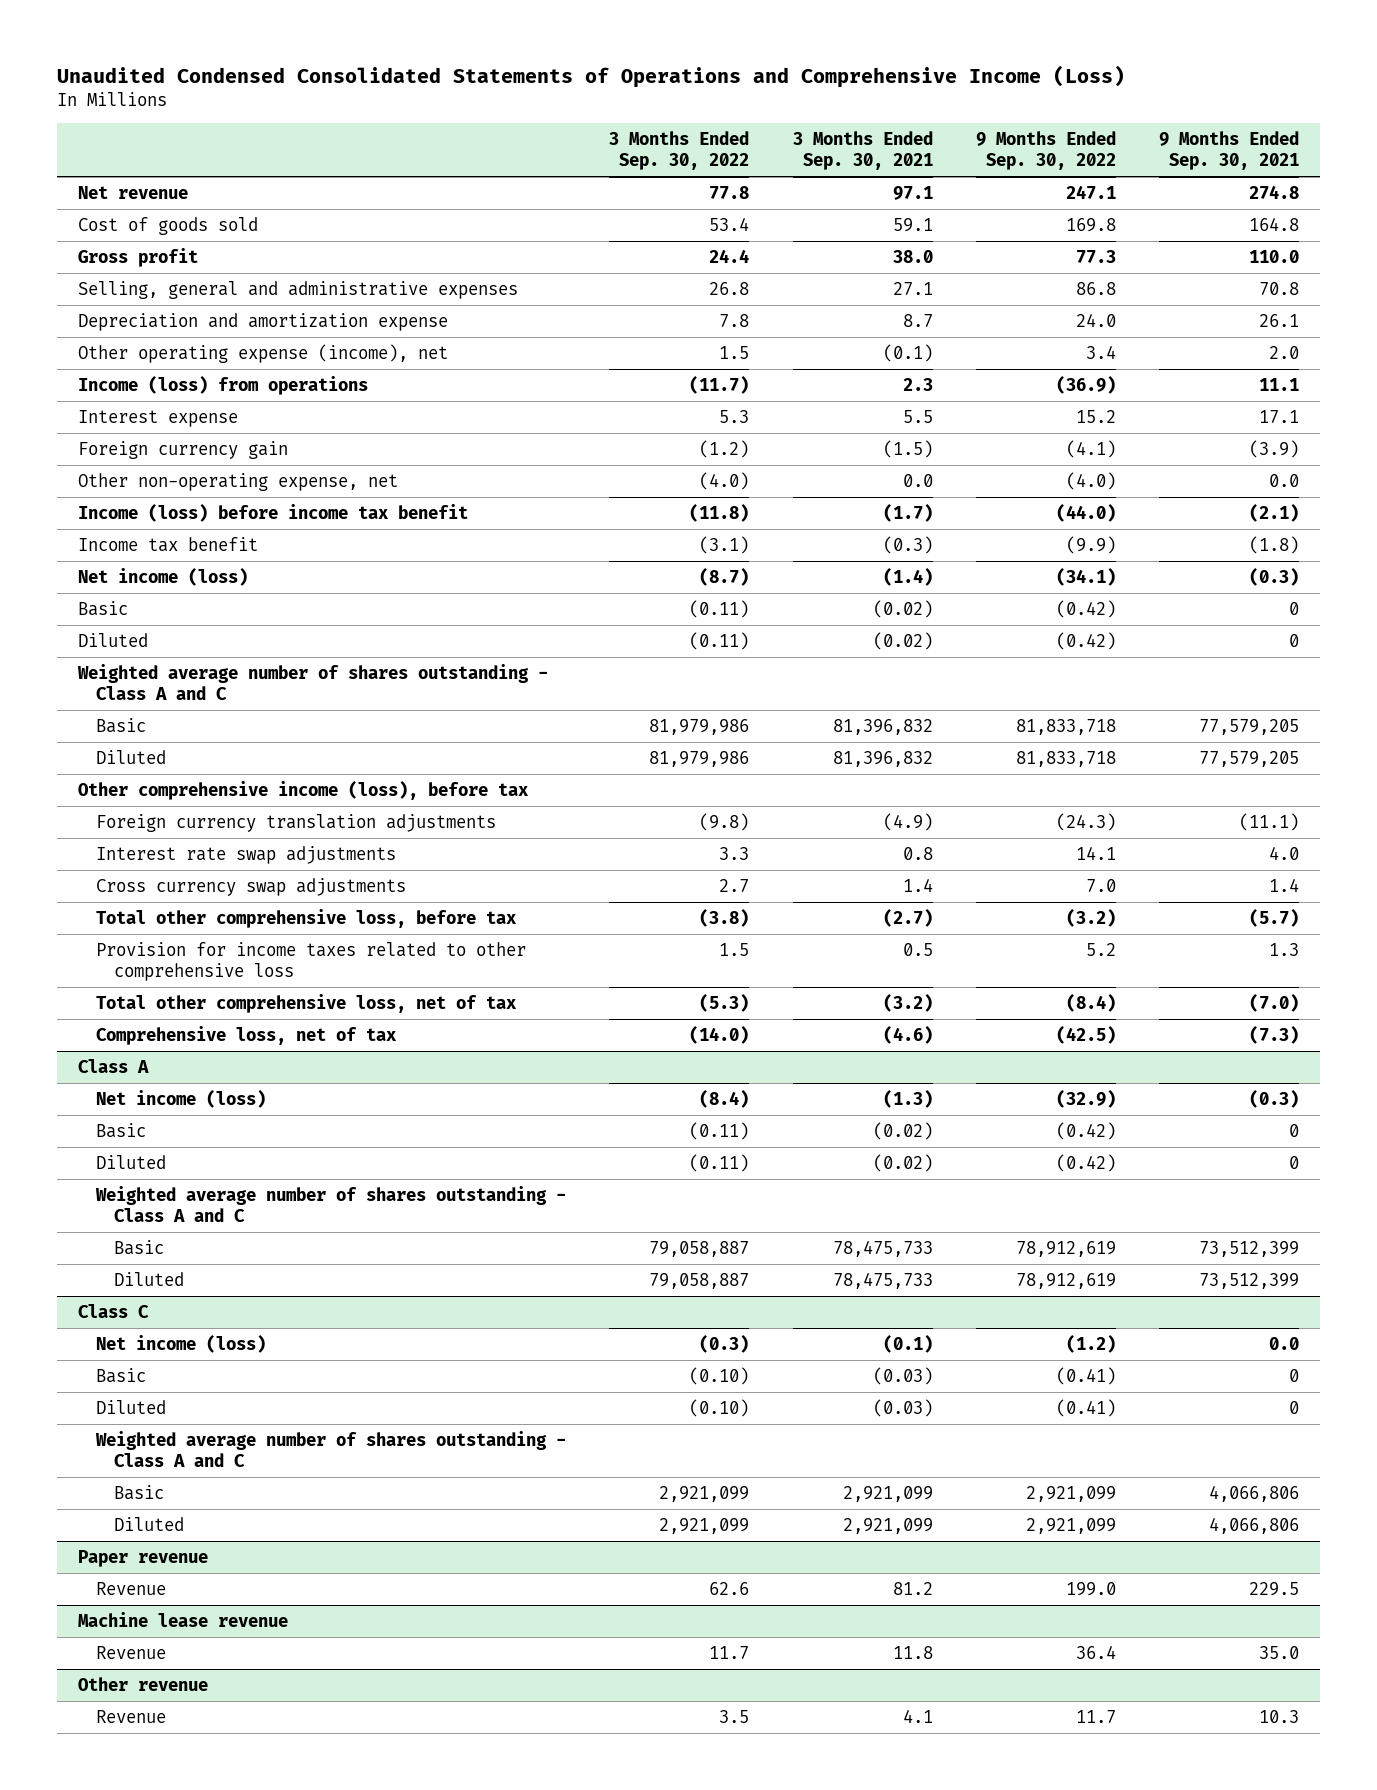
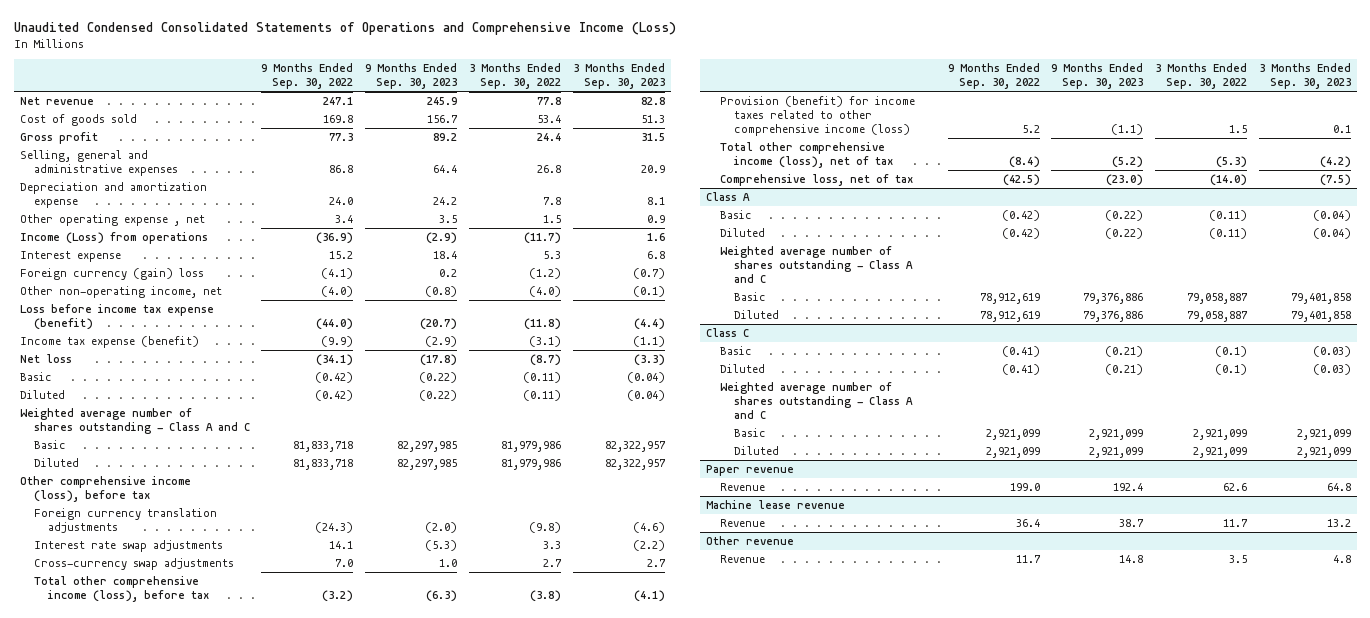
- | 3 Months Ended Sep. 30, 2022 | 3 Months Ended Sep. 30, 2021 | 9 Months Ended Sep. 30, 2022 | 9 Months Ended Sep. 30, 2021
+ | 9 Months Ended Sep. 30, 2022 | 9 Months Ended Sep. 30, 2023 | 3 Months Ended Sep. 30, 2022 | 3 Months Ended Sep. 30, 2023
- Other operating expense (income), net | 1.5 | (0.1) | 3.4 | 2.0
- Income (loss) from operations | (11.7) | 2.3 | (36.9) | 11.1
+ Other operating expense , net | 3.4 | 3.5 | 1.5 | 0.9
+ Income (Loss) from operations | (36.9) | (2.9) | (11.7) | 1.6
- Foreign currency gain | (1.2) | (1.5) | (4.1) | (3.9)
- Other non-operating expense, net | (4.0) | 0.0 | (4.0) | 0.0
- Income (loss) before income tax benefit | (11.8) | (1.7) | (44.0) | (2.1)
- Income tax benefit | (3.1) | (0.3) | (9.9) | (1.8)
- Net income (loss) | (8.7) | (1.4) | (34.1) | (0.3)
+ Foreign currency (gain) loss | (4.1) | 0.2 | (1.2) | (0.7)
+ Other non-operating income, net | (4.0) | (0.8) | (4.0) | (0.1)
+ Loss before income tax expense (benefit) | (44.0) | (20.7) | (11.8) | (4.4)
+ Income tax expense (benefit) | (9.9) | (2.9) | (3.1) | (1.1)
+ Net loss | (34.1) | (17.8) | (8.7) | (3.3)
- Cross currency swap adjustments | 2.7 | 1.4 | 7.0 | 1.4
- Total other comprehensive loss, before tax | (3.8) | (2.7) | (3.2) | (5.7)
- Provision for income taxes related to other comprehensive loss | 1.5 | 0.5 | 5.2 | 1.3
- Total other comprehensive loss, net of tax | (5.3) | (3.2) | (8.4) | (7.0)
+ Cross-currency swap adjustments | 7.0 | 1.0 | 2.7 | 2.7
+ Total other comprehensive income (loss), before tax | (3.2) | (6.3) | (3.8) | (4.1)
+ Provision (benefit) for income taxes related to other comprehensive income (loss) | 5.2 | (1.1) | 1.5 | 0.1
+ Total other comprehensive income (loss), net of tax | (8.4) | (5.2) | (5.3) | (4.2)
@ Class A
- Net income (loss) | (8.4) | (1.3) | (32.9) | (0.3)
@ Class C
- Net income (loss) | (0.3) | (0.1) | (1.2) | 0.0
- Basic | (0.10) | (0.03) | (0.41) | 0
- Diluted | (0.10) | (0.03) | (0.41) | 0
+ Basic | (0.41) | (0.21) | (0.1) | (0.03)
+ Diluted | (0.41) | (0.21) | (0.1) | (0.03)

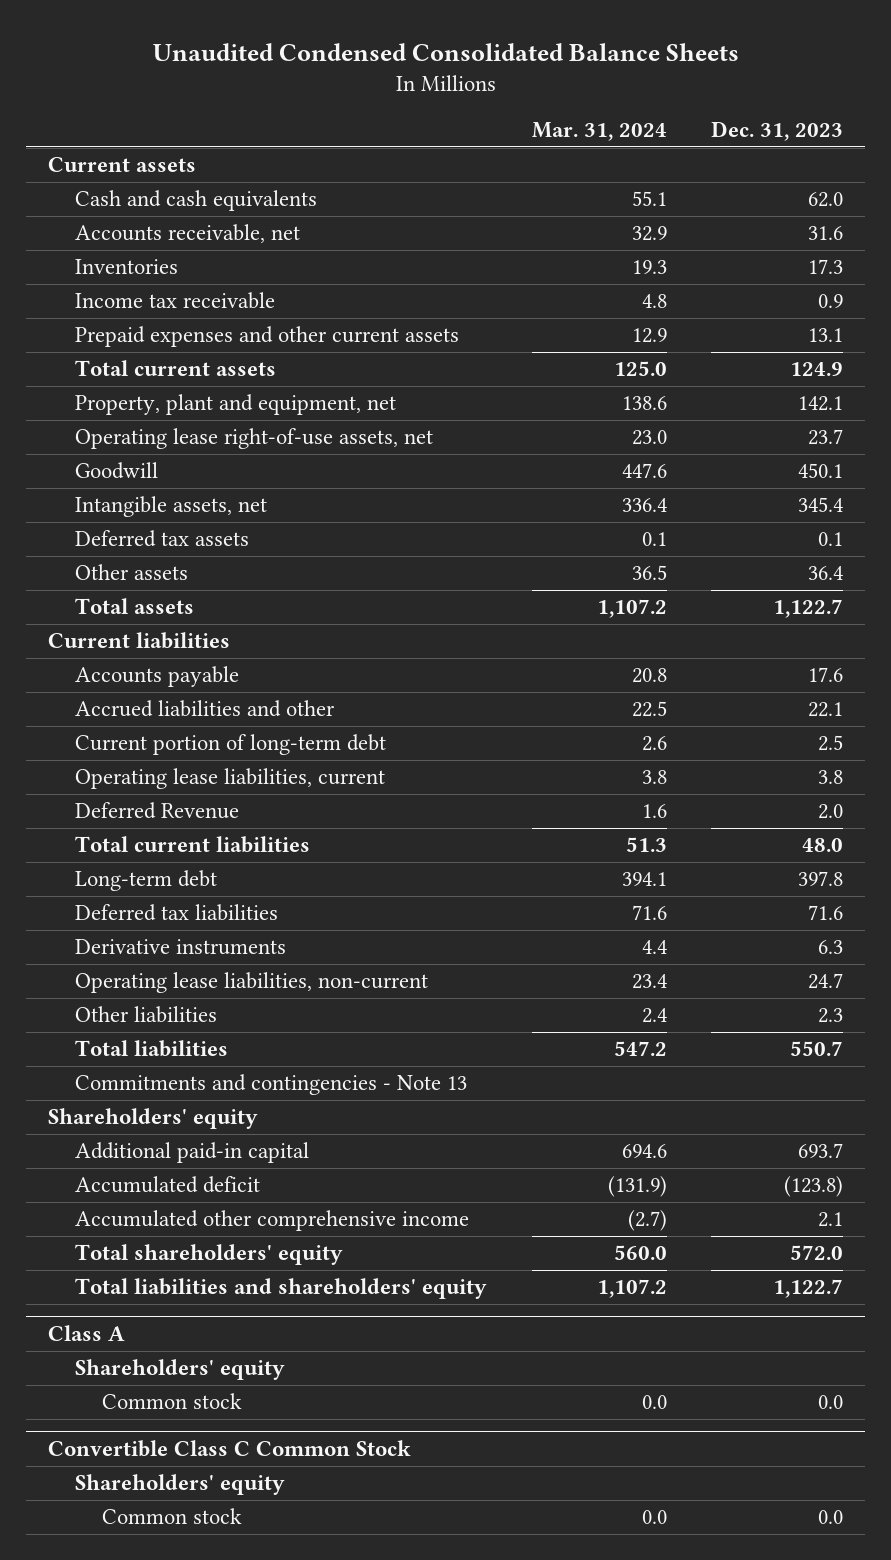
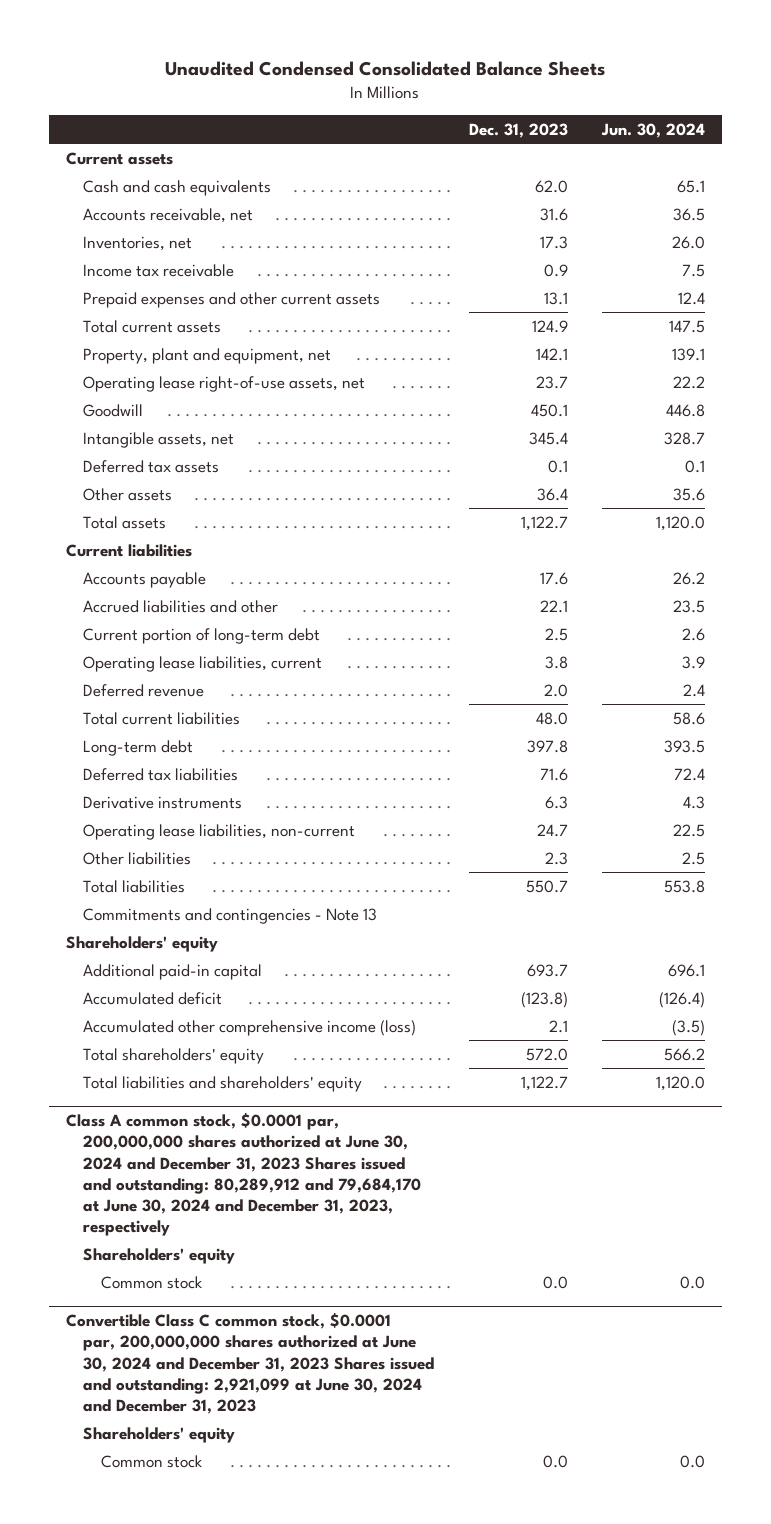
- | Mar. 31, 2024 | Dec. 31, 2023
+ | Dec. 31, 2023 | Jun. 30, 2024
- Inventories | 19.3 | 17.3
+ Inventories, net | 17.3 | 26.0
- Deferred Revenue | 1.6 | 2.0
+ Deferred revenue | 2.0 | 2.4
- Accumulated other comprehensive income | (2.7) | 2.1
+ Accumulated other comprehensive income (loss) | 2.1 | (3.5)
- Class A
+ Class A common stock, $0.0001 par, 200,000,000 shares authorized at June 30, 2024 and December 31, 2023 Shares issued and outstanding: 80,289,912 and 79,684,170 at June 30, 2024 and December 31, 2023, respectively
- Convertible Class C Common Stock
+ Convertible Class C common stock, $0.0001 par, 200,000,000 shares authorized at June 30, 2024 and December 31, 2023 Shares issued and outstanding: 2,921,099 at June 30, 2024 and December 31, 2023

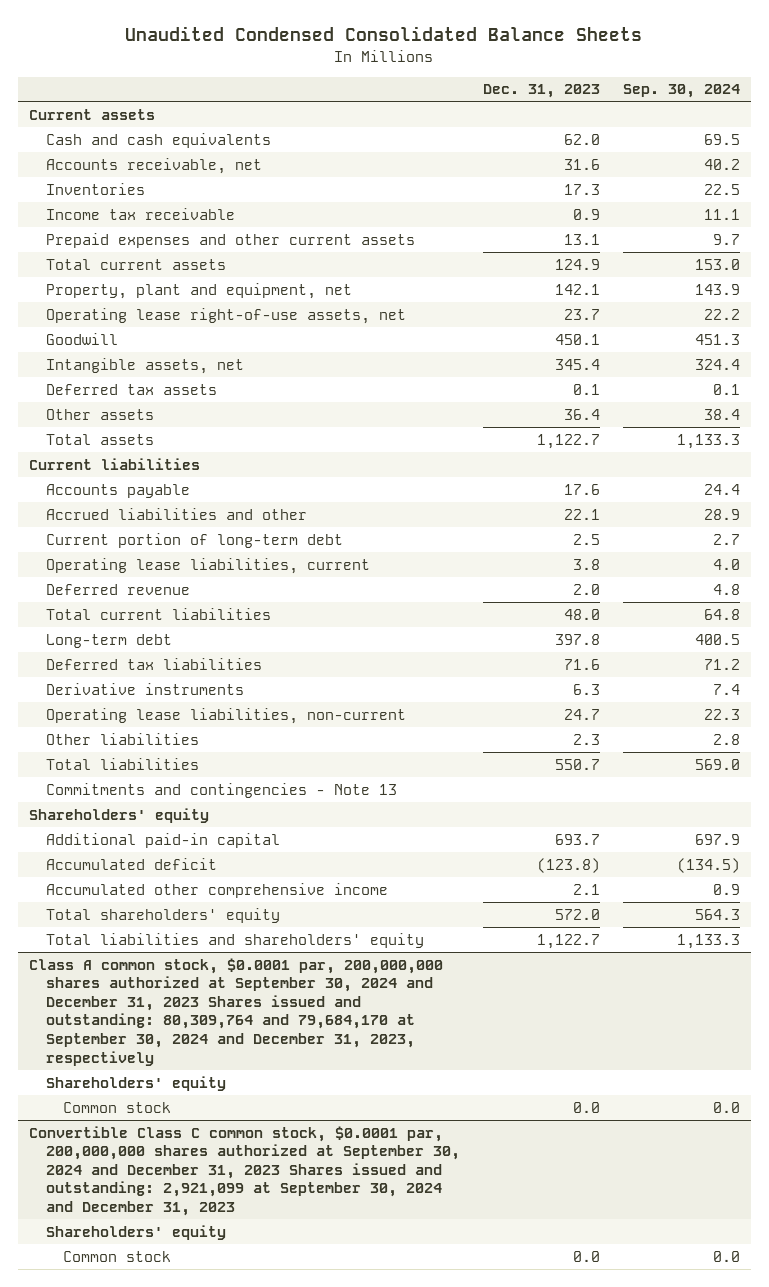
- | Dec. 31, 2023 | Jun. 30, 2024
+ | Dec. 31, 2023 | Sep. 30, 2024
- Inventories, net | 17.3 | 26.0
+ Inventories | 17.3 | 22.5
- Accumulated other comprehensive income (loss) | 2.1 | (3.5)
+ Accumulated other comprehensive income | 2.1 | 0.9
- Class A common stock, $0.0001 par, 200,000,000 shares authorized at June 30, 2024 and December 31, 2023 Shares issued and outstanding: 80,289,912 and 79,684,170 at June 30, 2024 and December 31, 2023, respectively
+ Class A common stock, $0.0001 par, 200,000,000 shares authorized at September 30, 2024 and December 31, 2023 Shares issued and outstanding: 80,309,764 and 79,684,170 at September 30, 2024 and December 31, 2023, respectively
- Convertible Class C common stock, $0.0001 par, 200,000,000 shares authorized at June 30, 2024 and December 31, 2023 Shares issued and outstanding: 2,921,099 at June 30, 2024 and December 31, 2023
+ Convertible Class C common stock, $0.0001 par, 200,000,000 shares authorized at September 30, 2024 and December 31, 2023 Shares issued and outstanding: 2,921,099 at September 30, 2024 and December 31, 2023

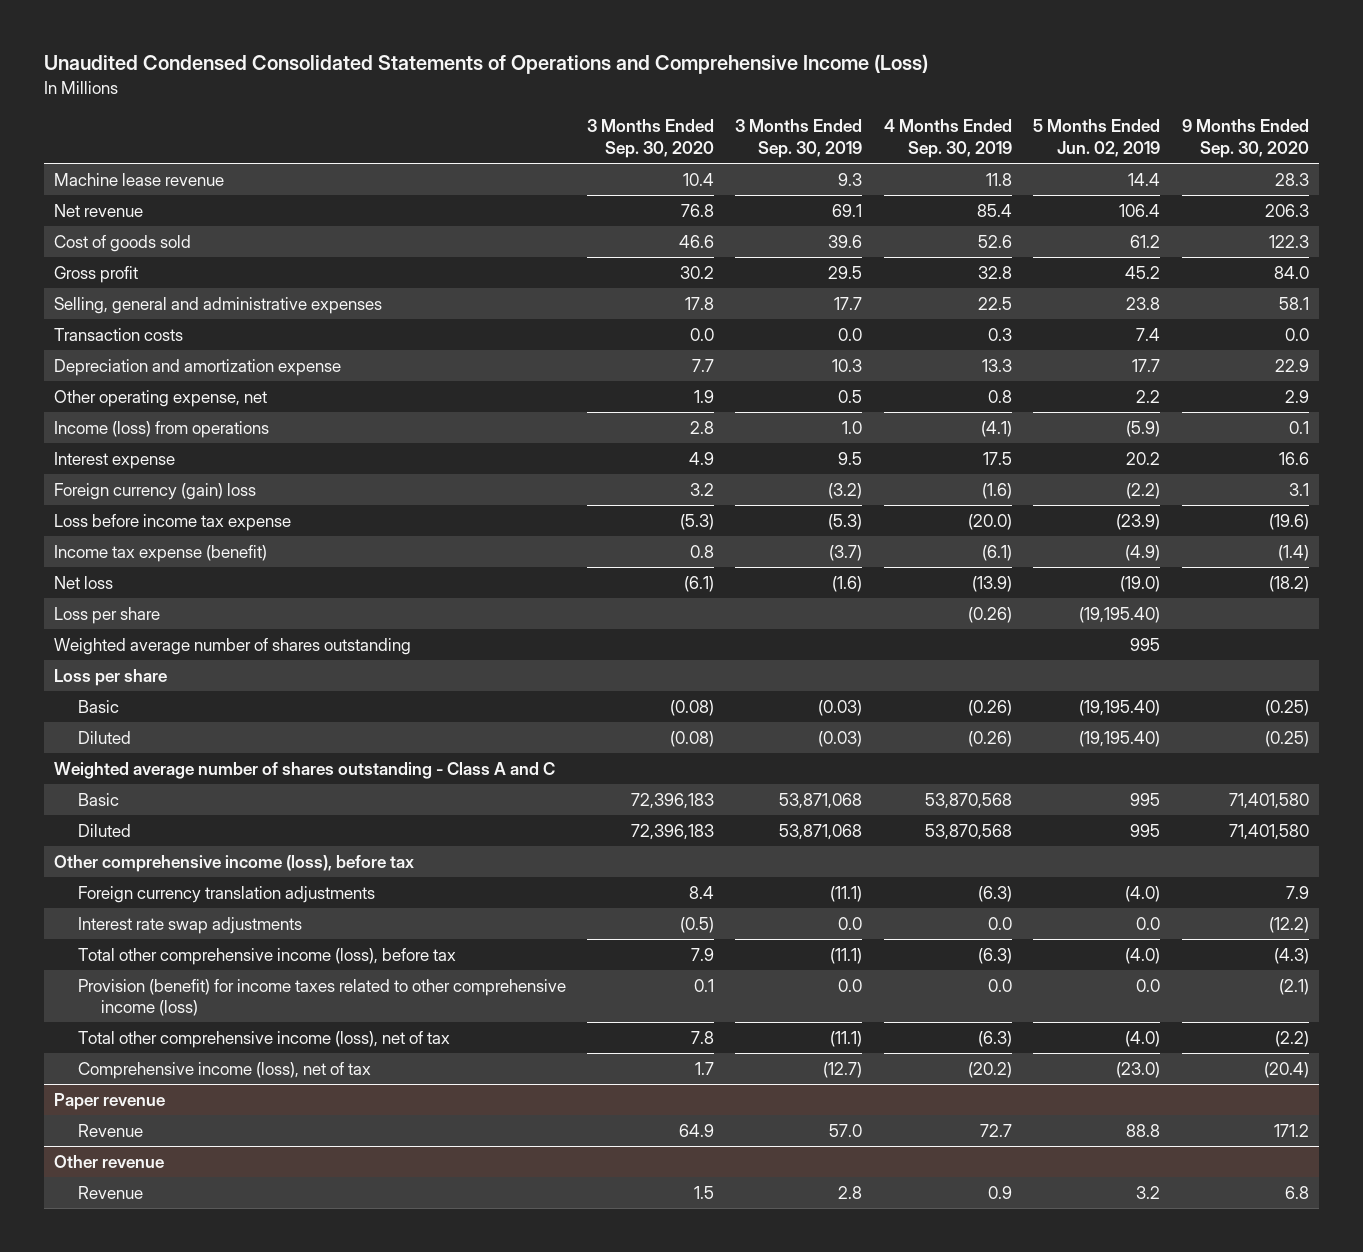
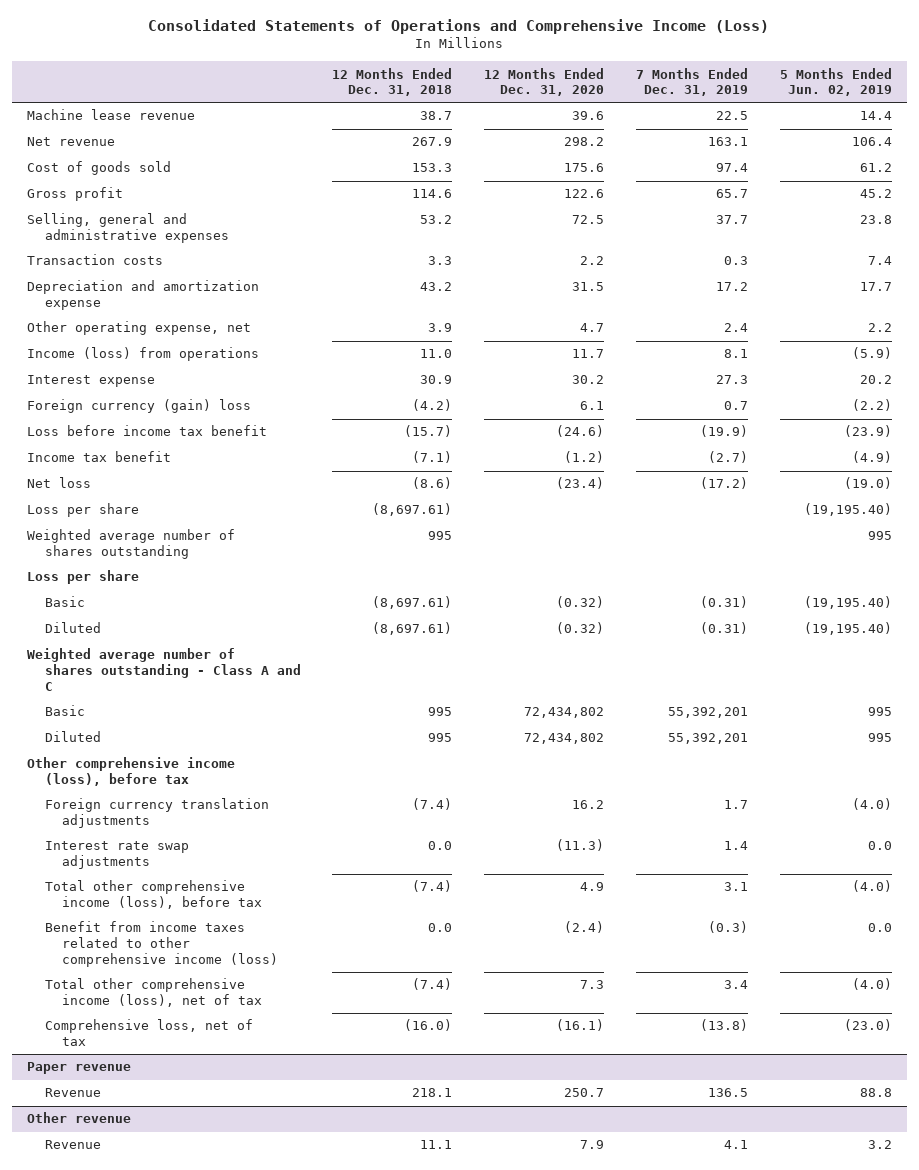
- Unaudited Condensed Consolidated Statements of Operations and Comprehensive Income (Loss)
+ Consolidated Statements of Operations and Comprehensive Income (Loss)
- | 3 Months Ended Sep. 30, 2020 | 3 Months Ended Sep. 30, 2019 | 4 Months Ended Sep. 30, 2019 | 5 Months Ended Jun. 02, 2019 | 9 Months Ended Sep. 30, 2020
+ | 12 Months Ended Dec. 31, 2018 | 12 Months Ended Dec. 31, 2020 | 7 Months Ended Dec. 31, 2019 | 5 Months Ended Jun. 02, 2019
- Loss before income tax expense | (5.3) | (5.3) | (20.0) | (23.9) | (19.6)
- Income tax expense (benefit) | 0.8 | (3.7) | (6.1) | (4.9) | (1.4)
+ Loss before income tax benefit | (15.7) | (24.6) | (19.9) | (23.9)
+ Income tax benefit | (7.1) | (1.2) | (2.7) | (4.9)
- Provision (benefit) for income taxes related to other comprehensive income (loss) | 0.1 | 0.0 | 0.0 | 0.0 | (2.1)
+ Benefit from income taxes related to other comprehensive income (loss) | 0.0 | (2.4) | (0.3) | 0.0
- Comprehensive income (loss), net of tax | 1.7 | (12.7) | (20.2) | (23.0) | (20.4)
+ Comprehensive loss, net of tax | (16.0) | (16.1) | (13.8) | (23.0)

